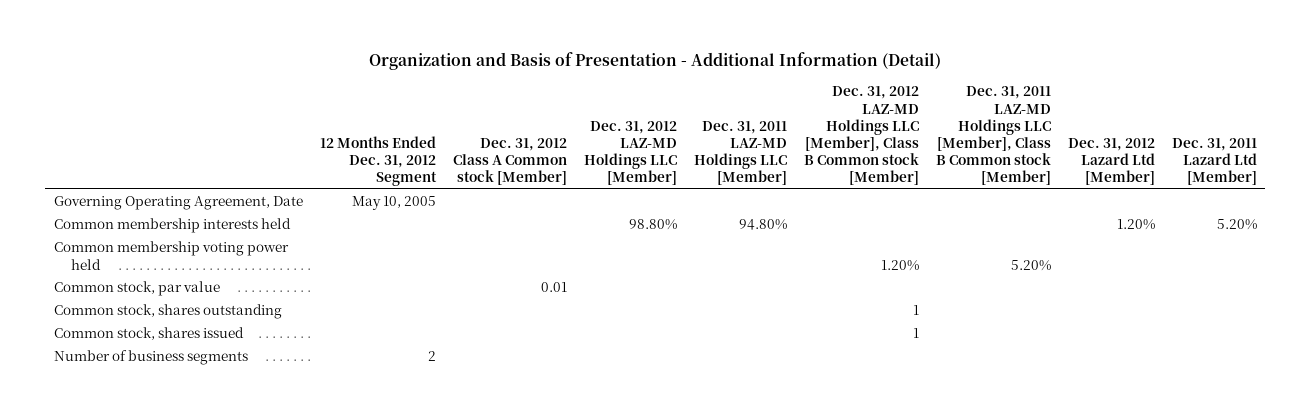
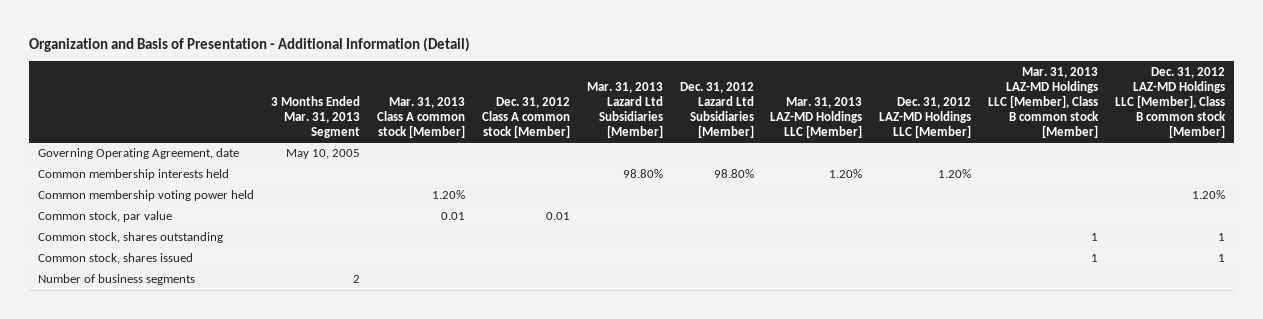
- | 12 Months Ended Dec. 31, 2012 Segment | Dec. 31, 2012 Class A Common stock [Member] | Dec. 31, 2012 LAZ-MD Holdings LLC [Member] | Dec. 31, 2011 LAZ-MD Holdings LLC [Member] | Dec. 31, 2012 LAZ-MD Holdings LLC [Member], Class B Common stock [Member] | Dec. 31, 2011 LAZ-MD Holdings LLC [Member], Class B Common stock [Member] | Dec. 31, 2012 Lazard Ltd [Member] | Dec. 31, 2011 Lazard Ltd [Member]
+ | 3 Months Ended Mar. 31, 2013 Segment | Mar. 31, 2013 Class A common stock [Member] | Dec. 31, 2012 Class A common stock [Member] | Mar. 31, 2013 Lazard Ltd Subsidiaries [Member] | Dec. 31, 2012 Lazard Ltd Subsidiaries [Member] | Mar. 31, 2013 LAZ-MD Holdings LLC [Member] | Dec. 31, 2012 LAZ-MD Holdings LLC [Member] | Mar. 31, 2013 LAZ-MD Holdings LLC [Member], Class B common stock [Member] | Dec. 31, 2012 LAZ-MD Holdings LLC [Member], Class B common stock [Member]
- Governing Operating Agreement, Date | May 10, 2005 | | | | | | |
- Common membership interests held | | | 98.80% | 94.80% | | | 1.20% | 5.20%
+ Governing Operating Agreement, date | May 10, 2005 | | | | | | | |
+ Common membership interests held | | | | 98.80% | 98.80% | 1.20% | 1.20% | |

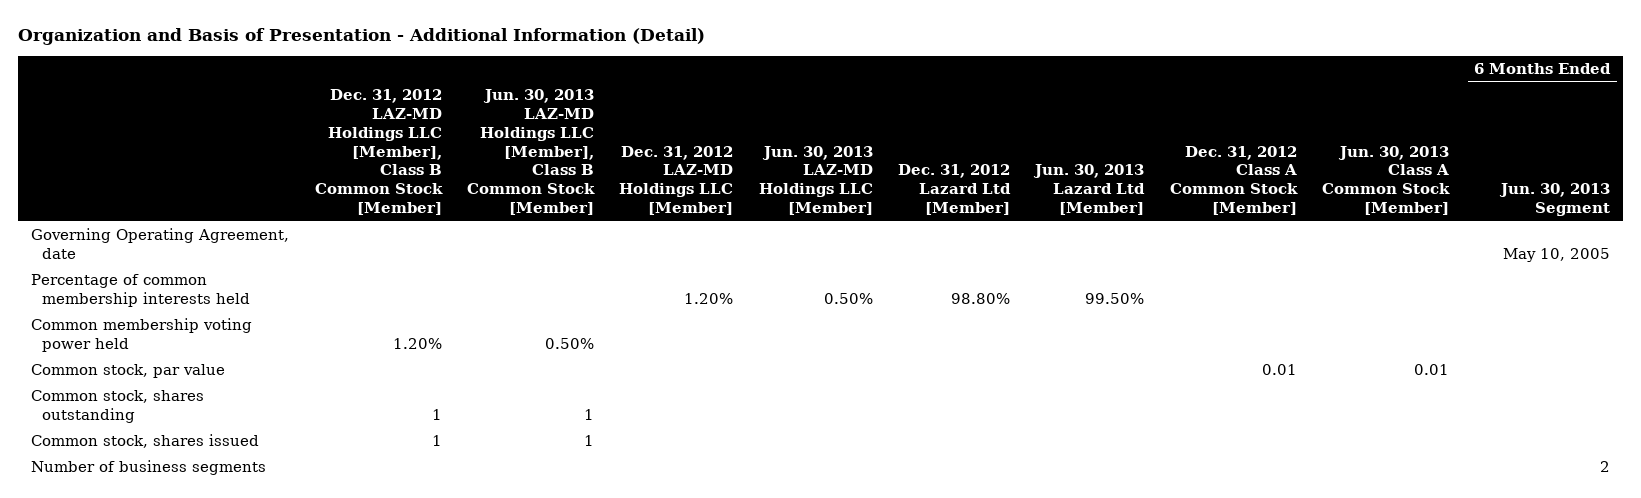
- | 3 Months Ended Mar. 31, 2013 Segment | Mar. 31, 2013 Class A common stock [Member] | Dec. 31, 2012 Class A common stock [Member] | Mar. 31, 2013 Lazard Ltd Subsidiaries [Member] | Dec. 31, 2012 Lazard Ltd Subsidiaries [Member] | Mar. 31, 2013 LAZ-MD Holdings LLC [Member] | Dec. 31, 2012 LAZ-MD Holdings LLC [Member] | Mar. 31, 2013 LAZ-MD Holdings LLC [Member], Class B common stock [Member] | Dec. 31, 2012 LAZ-MD Holdings LLC [Member], Class B common stock [Member]
+ | Dec. 31, 2012 LAZ-MD Holdings LLC [Member], Class B Common Stock [Member] | Jun. 30, 2013 LAZ-MD Holdings LLC [Member], Class B Common Stock [Member] | Dec. 31, 2012 LAZ-MD Holdings LLC [Member] | Jun. 30, 2013 LAZ-MD Holdings LLC [Member] | Dec. 31, 2012 Lazard Ltd [Member] | Jun. 30, 2013 Lazard Ltd [Member] | Dec. 31, 2012 Class A Common Stock [Member] | Jun. 30, 2013 Class A Common Stock [Member] | 6 Months Ended Jun. 30, 2013 Segment
- Common membership interests held | | | | 98.80% | 98.80% | 1.20% | 1.20% | |
+ Percentage of common membership interests held | | | 1.20% | 0.50% | 98.80% | 99.50% | | |

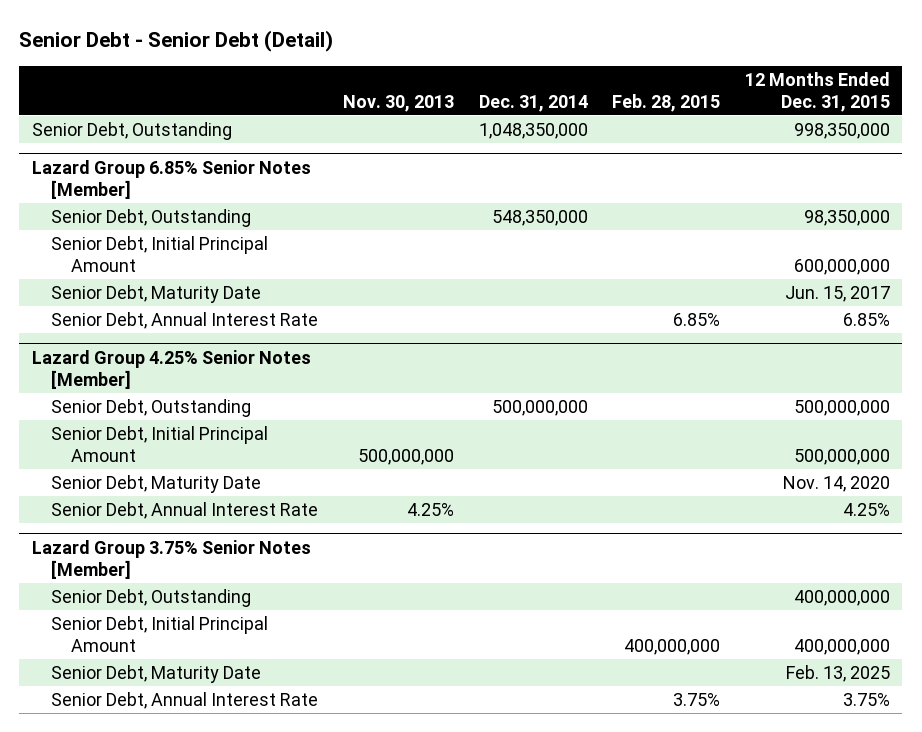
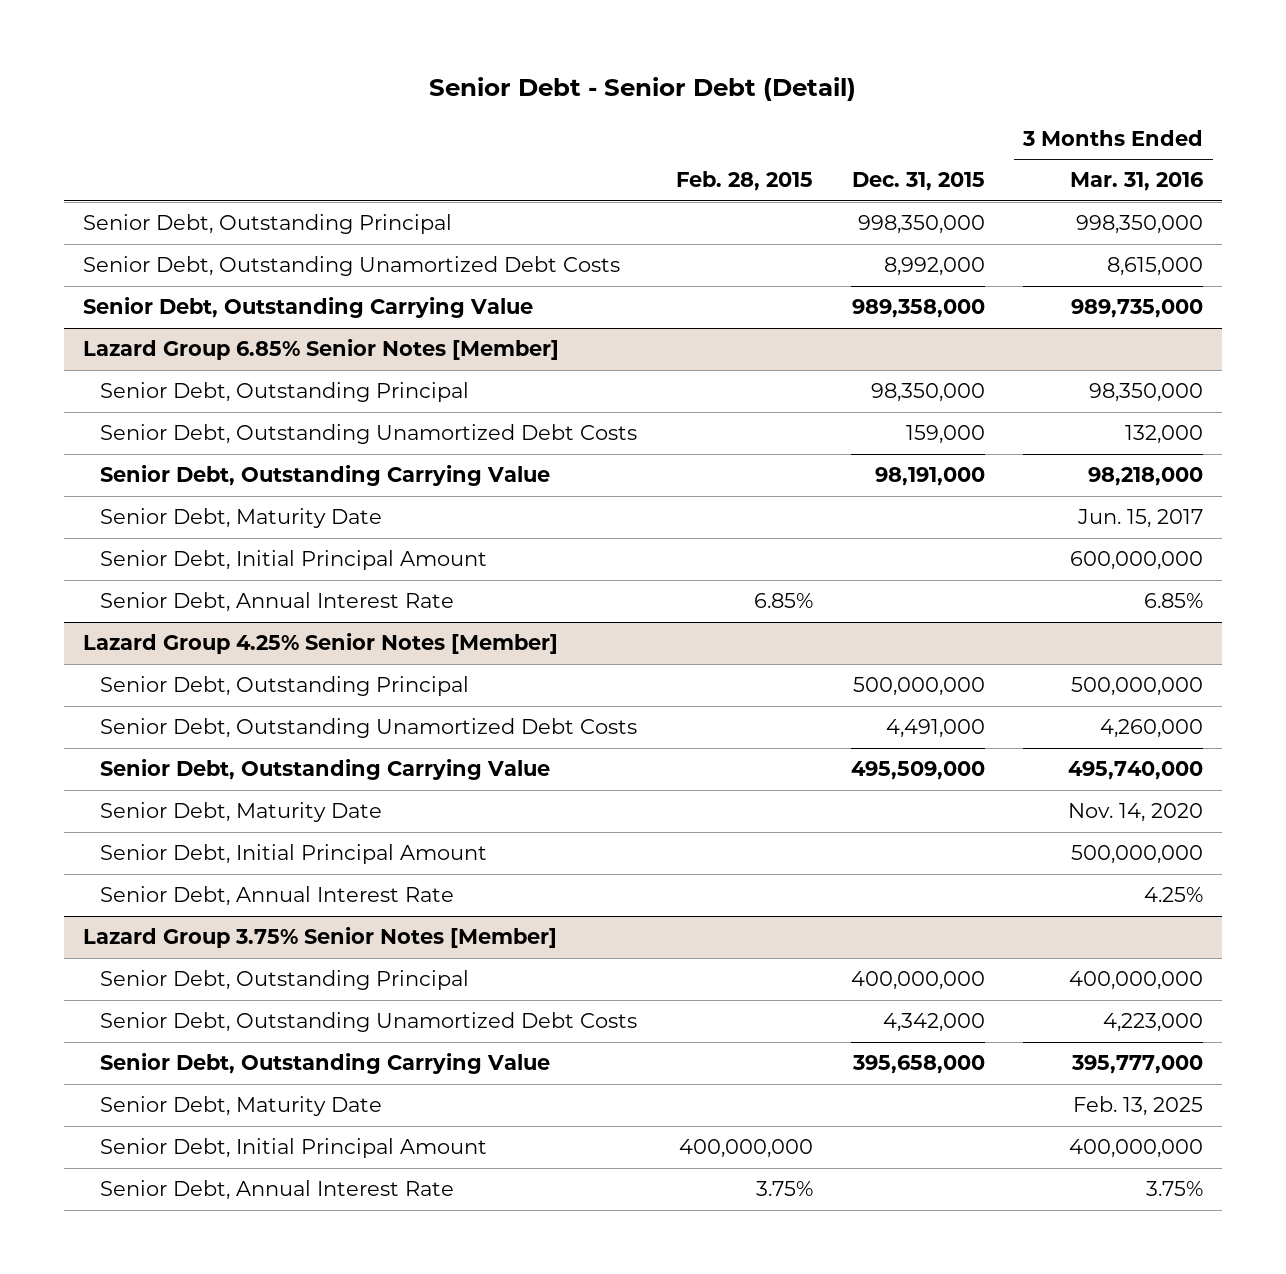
- | Nov. 30, 2013 | Dec. 31, 2014 | Feb. 28, 2015 | 12 Months Ended Dec. 31, 2015
+ | Feb. 28, 2015 | Dec. 31, 2015 | 3 Months Ended Mar. 31, 2016
- Senior Debt, Outstanding | | 1,048,350,000 | | 998,350,000
+ Senior Debt, Outstanding Principal | | 998,350,000 | 998,350,000
+ Senior Debt, Outstanding Unamortized Debt Costs | | 8,992,000 | 8,615,000
+ Senior Debt, Outstanding Carrying Value | | 989,358,000 | 989,735,000
@ Lazard Group 6.85% Senior Notes [Member]
- Senior Debt, Outstanding | | 548,350,000 | | 98,350,000
+ Senior Debt, Outstanding Principal | | 98,350,000 | 98,350,000
+ Senior Debt, Outstanding Unamortized Debt Costs | | 159,000 | 132,000
+ Senior Debt, Outstanding Carrying Value | | 98,191,000 | 98,218,000
moved down: Senior Debt, Initial Principal Amount | | | 600,000,000
@ Lazard Group 4.25% Senior Notes [Member]
- Senior Debt, Outstanding | | 500,000,000 | | 500,000,000
+ Senior Debt, Outstanding Principal | | 500,000,000 | 500,000,000
+ Senior Debt, Outstanding Unamortized Debt Costs | | 4,491,000 | 4,260,000
+ Senior Debt, Outstanding Carrying Value | | 495,509,000 | 495,740,000
moved down: Senior Debt, Initial Principal Amount | | | 500,000,000
@ Lazard Group 3.75% Senior Notes [Member]
- Senior Debt, Outstanding | | | | 400,000,000
+ Senior Debt, Outstanding Principal | | 400,000,000 | 400,000,000
+ Senior Debt, Outstanding Unamortized Debt Costs | | 4,342,000 | 4,223,000
+ Senior Debt, Outstanding Carrying Value | | 395,658,000 | 395,777,000
moved down: Senior Debt, Initial Principal Amount | 400,000,000 | | 400,000,000

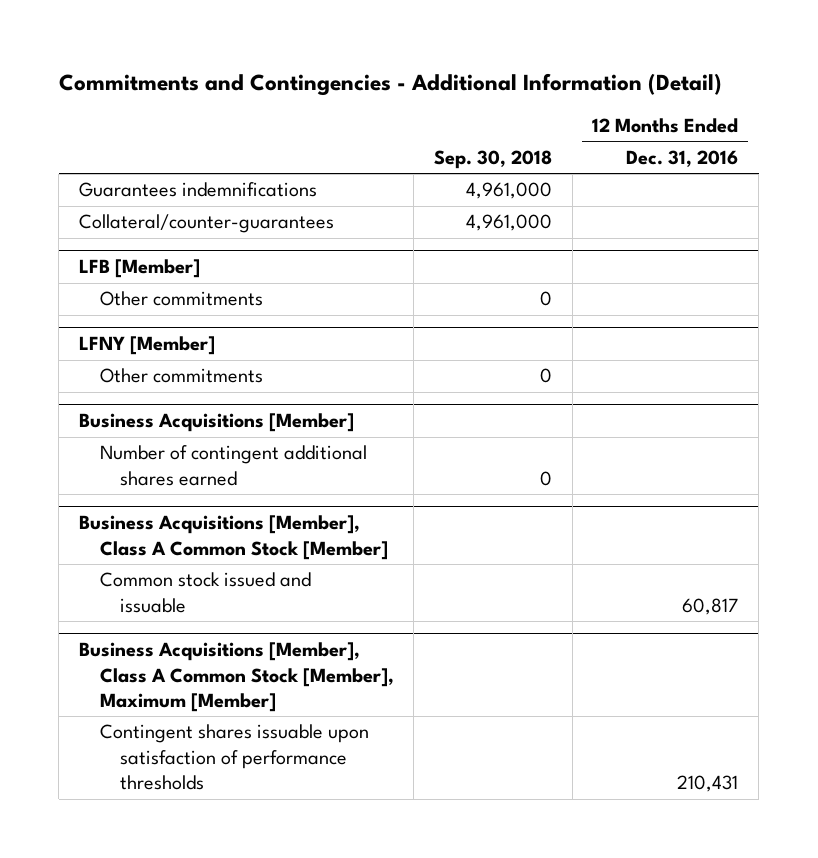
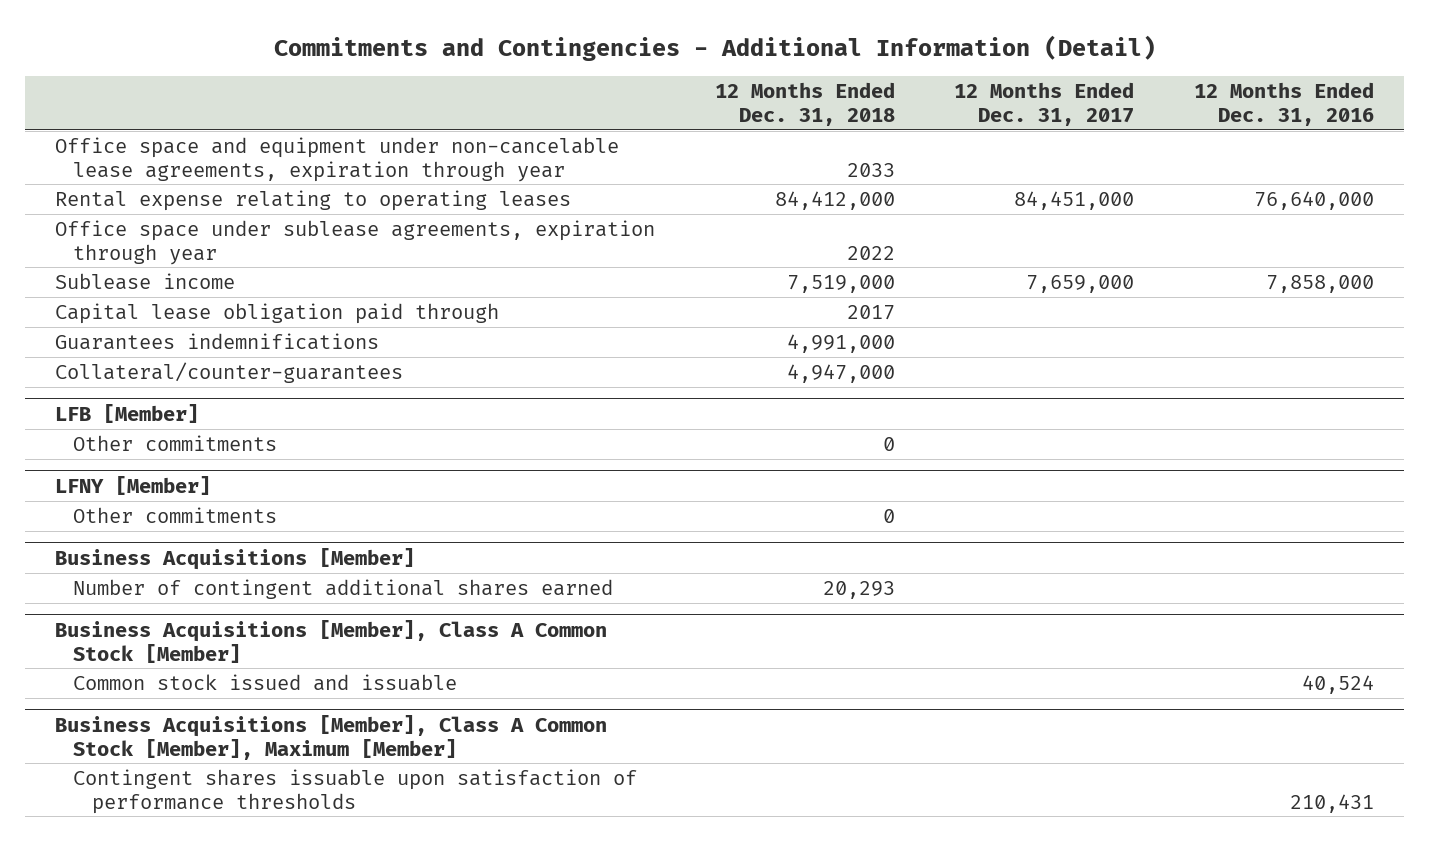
- | Sep. 30, 2018 | 12 Months Ended Dec. 31, 2016
+ | 12 Months Ended Dec. 31, 2018 | 12 Months Ended Dec. 31, 2017 | 12 Months Ended Dec. 31, 2016
+ Office space and equipment under non-cancelable lease agreements, expiration through year | 2033 | |
+ Rental expense relating to operating leases | 84,412,000 | 84,451,000 | 76,640,000
+ Office space under sublease agreements, expiration through year | 2022 | |
+ Sublease income | 7,519,000 | 7,659,000 | 7,858,000
+ Capital lease obligation paid through | 2017 | |
@ Business Acquisitions [Member], Class A Common Stock [Member]
- Common stock issued and issuable | | 60,817
+ Common stock issued and issuable | | | 40,524

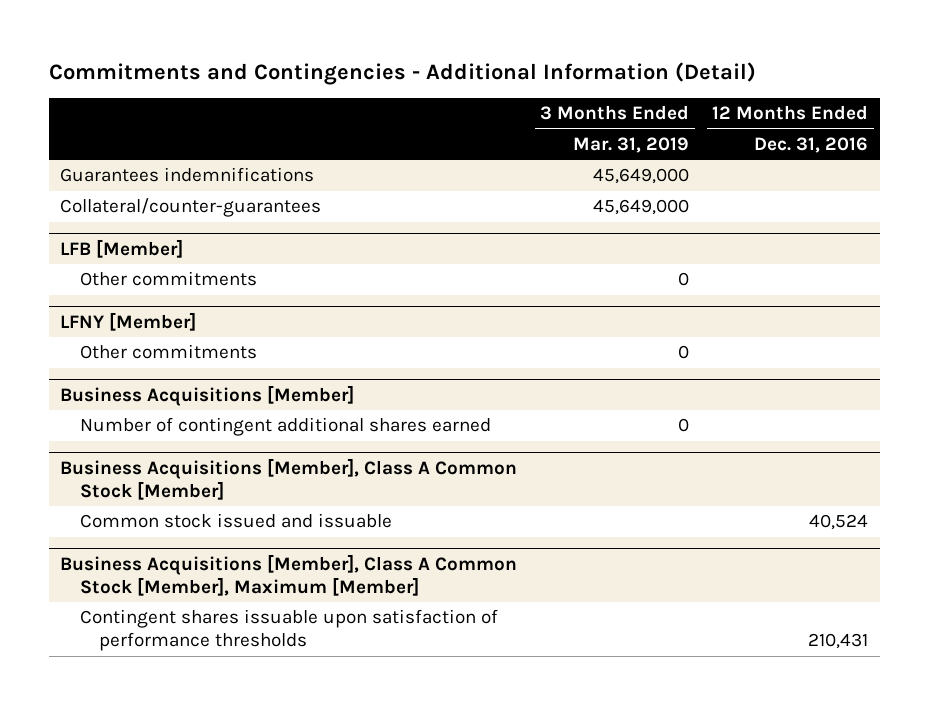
- | 12 Months Ended Dec. 31, 2018 | 12 Months Ended Dec. 31, 2017 | 12 Months Ended Dec. 31, 2016
+ | 3 Months Ended Mar. 31, 2019 | 12 Months Ended Dec. 31, 2016
- Office space and equipment under non-cancelable lease agreements, expiration through year | 2033 | |
- Rental expense relating to operating leases | 84,412,000 | 84,451,000 | 76,640,000
- Office space under sublease agreements, expiration through year | 2022 | |
- Sublease income | 7,519,000 | 7,659,000 | 7,858,000
- Capital lease obligation paid through | 2017 | |

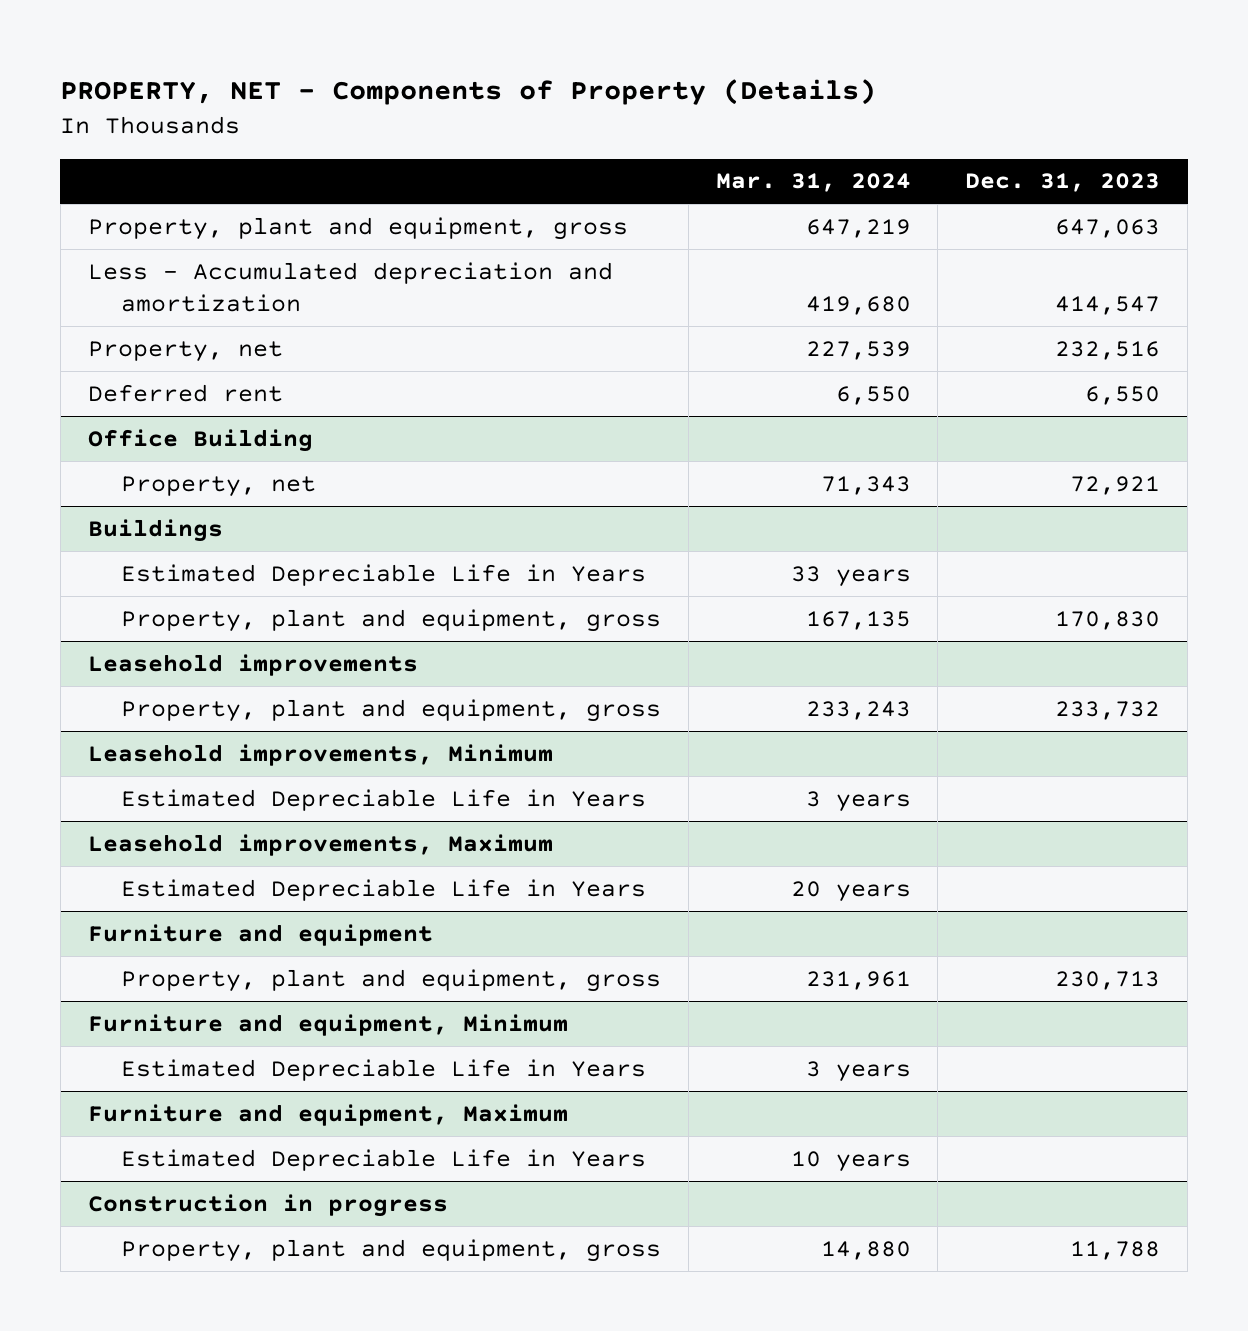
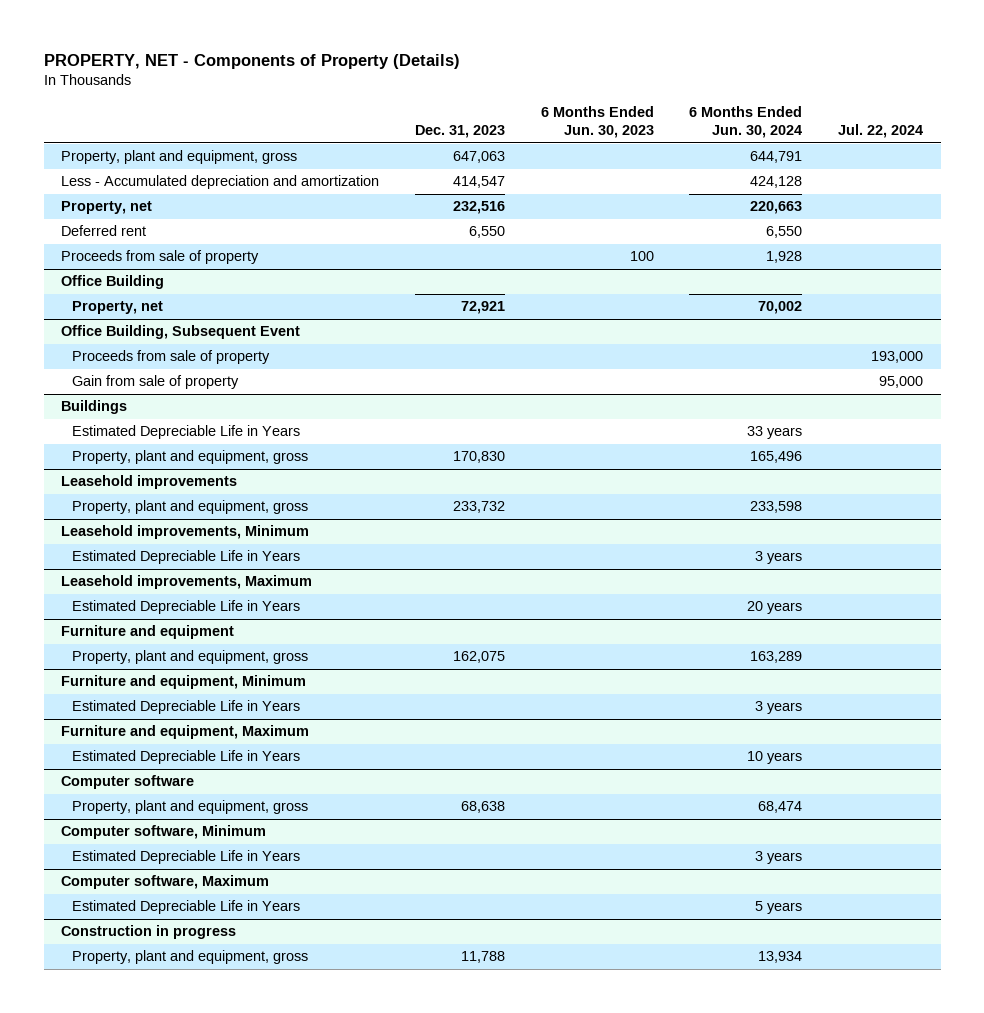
- | Mar. 31, 2024 | Dec. 31, 2023
+ | Dec. 31, 2023 | 6 Months Ended Jun. 30, 2023 | 6 Months Ended Jun. 30, 2024 | Jul. 22, 2024
+ Proceeds from sale of property | | 100 | 1,928 |
+ Office Building, Subsequent Event
+ Proceeds from sale of property | | | | 193,000
+ Gain from sale of property | | | | 95,000
@ Furniture and equipment
- Property, plant and equipment, gross | 231,961 | 230,713
+ Property, plant and equipment, gross | 162,075 | | 163,289 |
+ Computer software
+ Property, plant and equipment, gross | 68,638 | | 68,474 |
+ Computer software, Minimum
+ Estimated Depreciable Life in Years | | | 3 years |
+ Computer software, Maximum
+ Estimated Depreciable Life in Years | | | 5 years |

